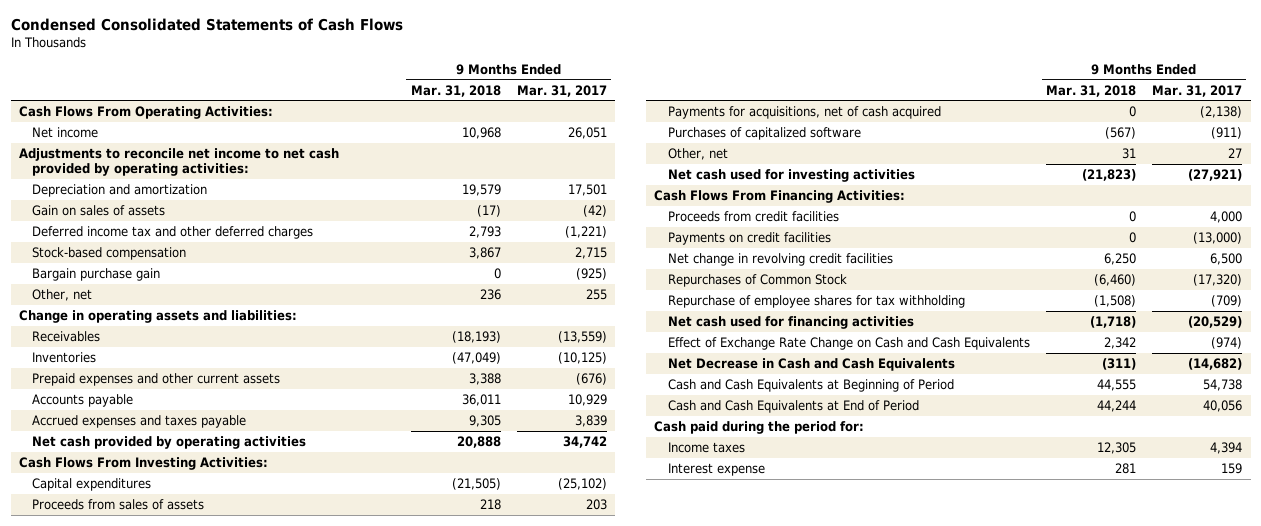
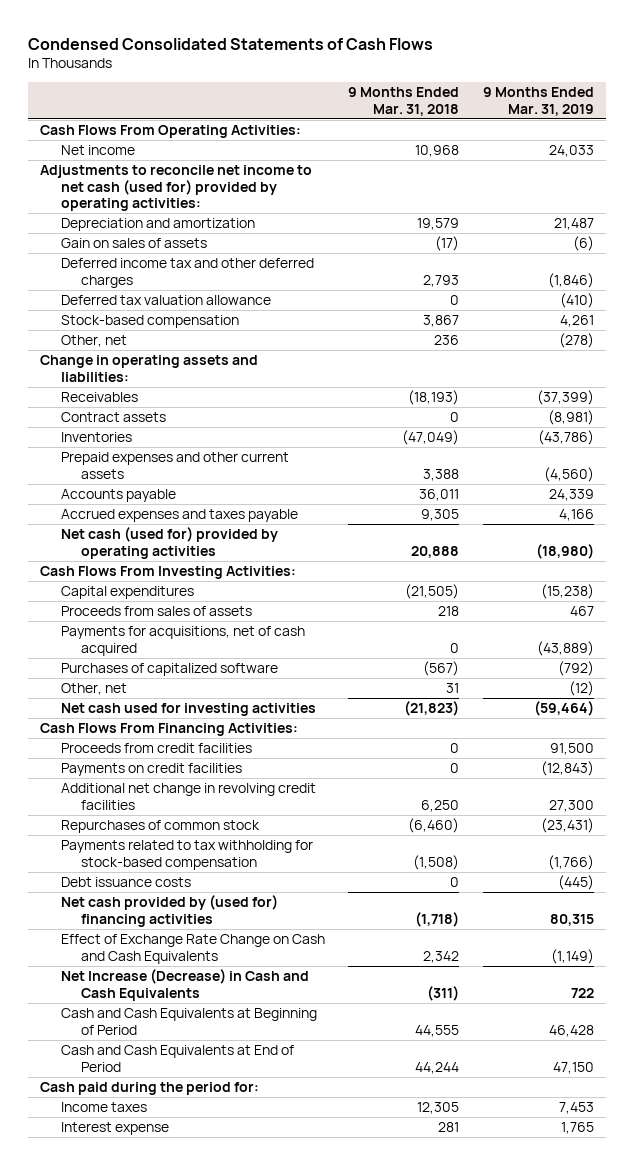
- | 9 Months Ended Mar. 31, 2018 | 9 Months Ended Mar. 31, 2017
+ | 9 Months Ended Mar. 31, 2018 | 9 Months Ended Mar. 31, 2019
- Adjustments to reconcile net income to net cash provided by operating activities:
+ Adjustments to reconcile net income to net cash (used for) provided by operating activities:
+ Deferred tax valuation allowance | 0 | (410)
- Bargain purchase gain | 0 | (925)
+ Contract assets | 0 | (8,981)
- Net cash provided by operating activities | 20,888 | 34,742
+ Net cash (used for) provided by operating activities | 20,888 | (18,980)
- Net change in revolving credit facilities | 6,250 | 6,500
- Repurchases of Common Stock | (6,460) | (17,320)
- Repurchase of employee shares for tax withholding | (1,508) | (709)
- Net cash used for financing activities | (1,718) | (20,529)
+ Additional net change in revolving credit facilities | 6,250 | 27,300
+ Repurchases of common stock | (6,460) | (23,431)
+ Payments related to tax withholding for stock-based compensation | (1,508) | (1,766)
+ Debt issuance costs | 0 | (445)
+ Net cash provided by (used for) financing activities | (1,718) | 80,315
- Net Decrease in Cash and Cash Equivalents | (311) | (14,682)
+ Net Increase (Decrease) in Cash and Cash Equivalents | (311) | 722

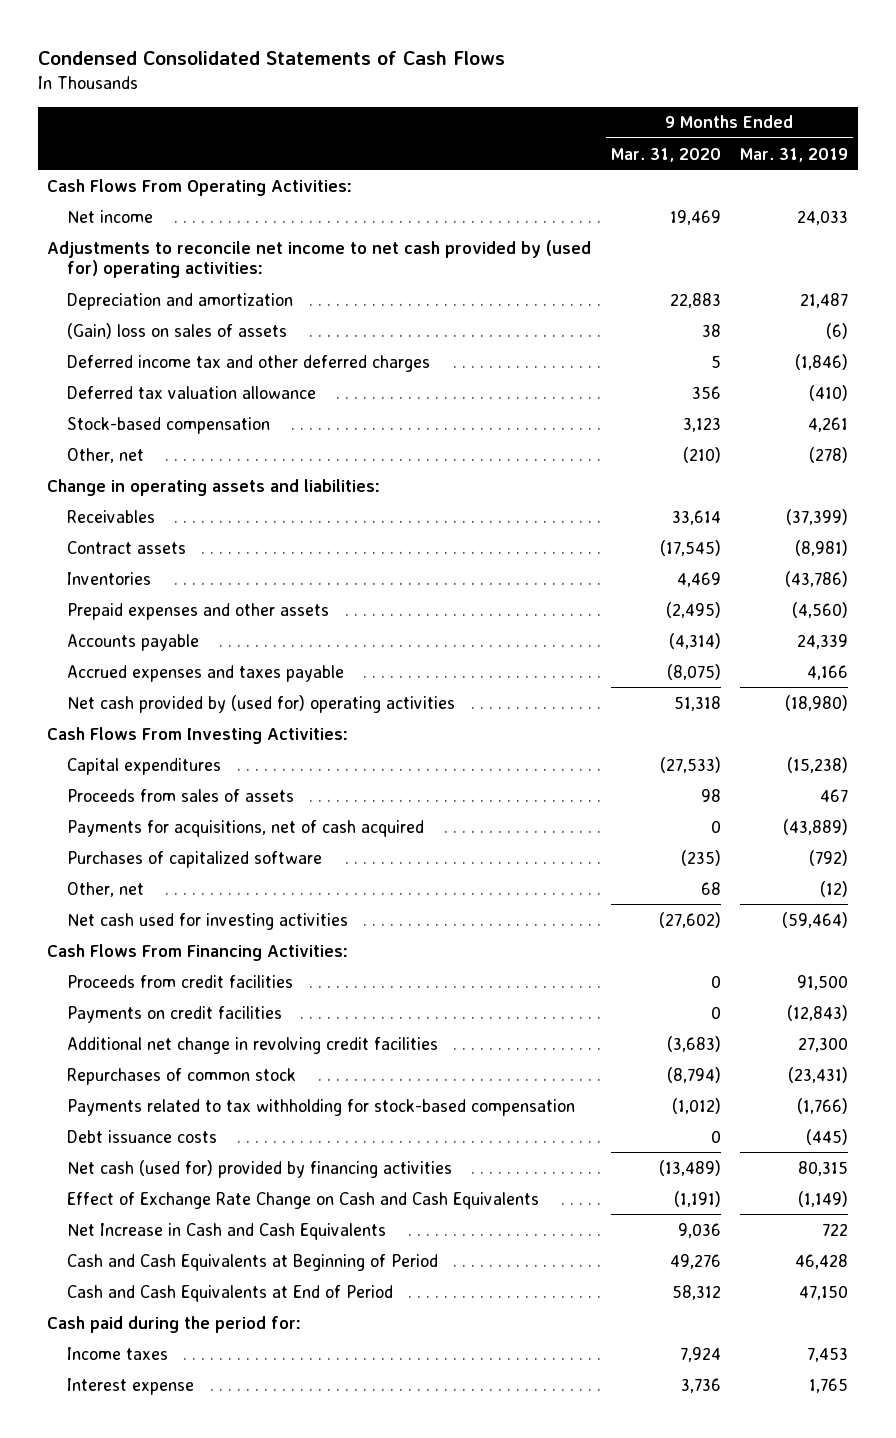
- | 9 Months Ended Mar. 31, 2018 | 9 Months Ended Mar. 31, 2019
+ | 9 Months Ended Mar. 31, 2020 | 9 Months Ended Mar. 31, 2019
- Adjustments to reconcile net income to net cash (used for) provided by operating activities:
+ Adjustments to reconcile net income to net cash provided by (used for) operating activities:
- Gain on sales of assets | (17) | (6)
+ (Gain) loss on sales of assets | 38 | (6)
- Prepaid expenses and other current assets | 3,388 | (4,560)
+ Prepaid expenses and other assets | (2,495) | (4,560)
- Net cash (used for) provided by operating activities | 20,888 | (18,980)
+ Net cash provided by (used for) operating activities | 51,318 | (18,980)
- Net cash provided by (used for) financing activities | (1,718) | 80,315
+ Net cash (used for) provided by financing activities | (13,489) | 80,315
- Net Increase (Decrease) in Cash and Cash Equivalents | (311) | 722
+ Net Increase in Cash and Cash Equivalents | 9,036 | 722

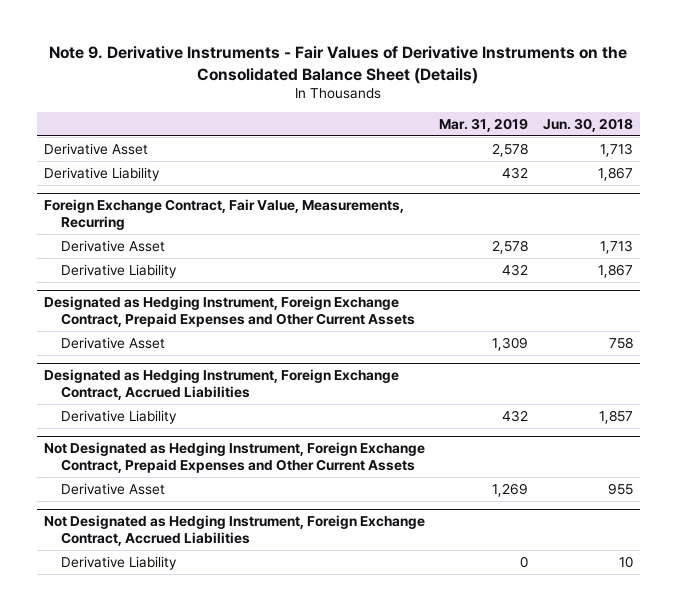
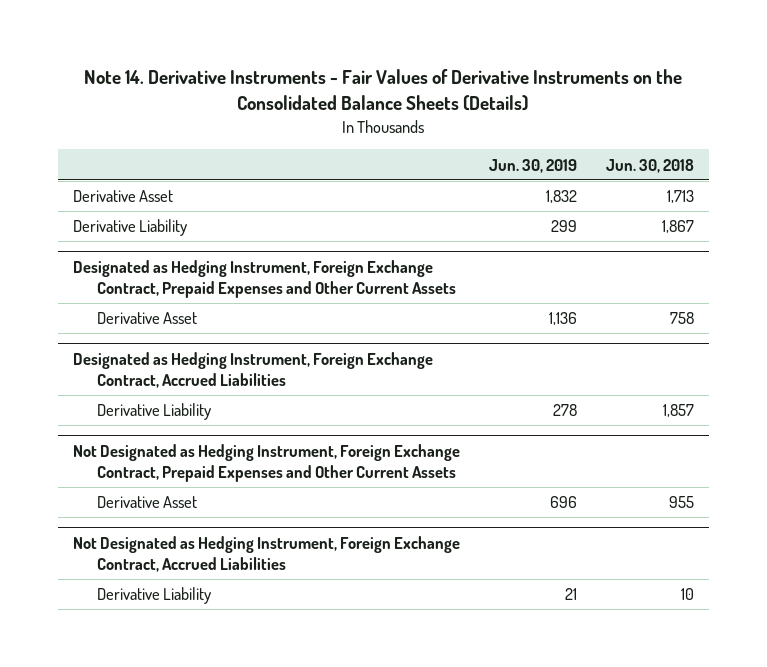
- Note 9. Derivative Instruments - Fair Values of Derivative Instruments on the Consolidated Balance Sheet (Details)
+ Note 14. Derivative Instruments - Fair Values of Derivative Instruments on the Consolidated Balance Sheets (Details)
- | Mar. 31, 2019 | Jun. 30, 2018
+ | Jun. 30, 2019 | Jun. 30, 2018
- Foreign Exchange Contract, Fair Value, Measurements, Recurring
- Derivative Asset | 2,578 | 1,713
- Derivative Liability | 432 | 1,867

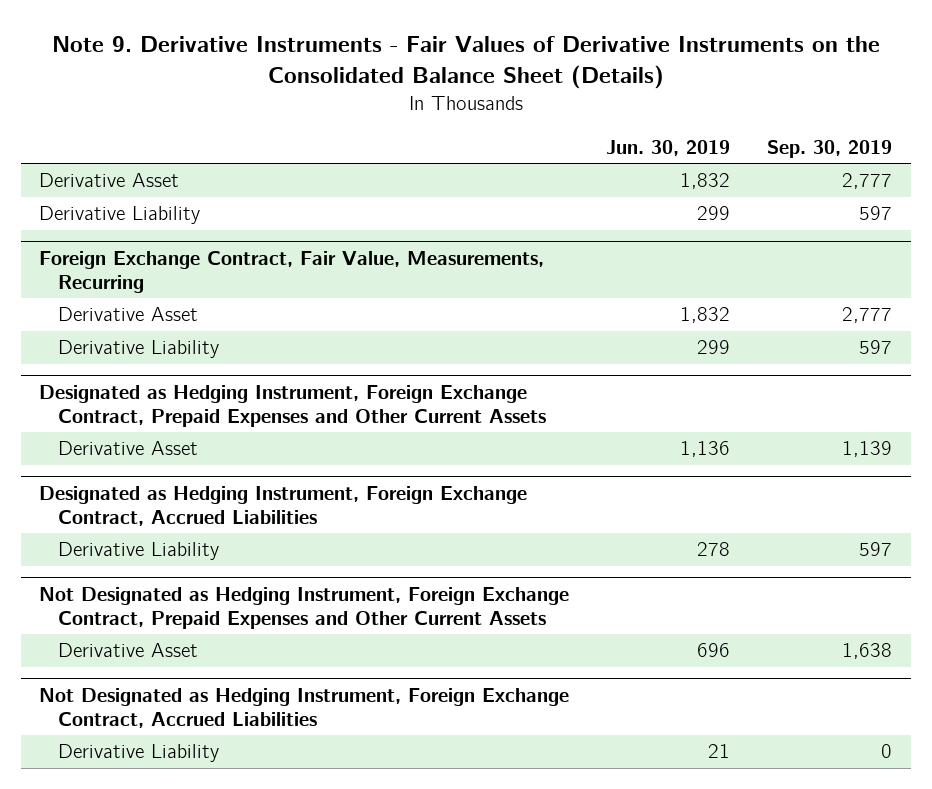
- Note 14. Derivative Instruments - Fair Values of Derivative Instruments on the Consolidated Balance Sheets (Details)
+ Note 9. Derivative Instruments - Fair Values of Derivative Instruments on the Consolidated Balance Sheet (Details)
- | Jun. 30, 2019 | Jun. 30, 2018
+ | Jun. 30, 2019 | Sep. 30, 2019
+ Foreign Exchange Contract, Fair Value, Measurements, Recurring
+ Derivative Asset | 1,832 | 2,777
+ Derivative Liability | 299 | 597

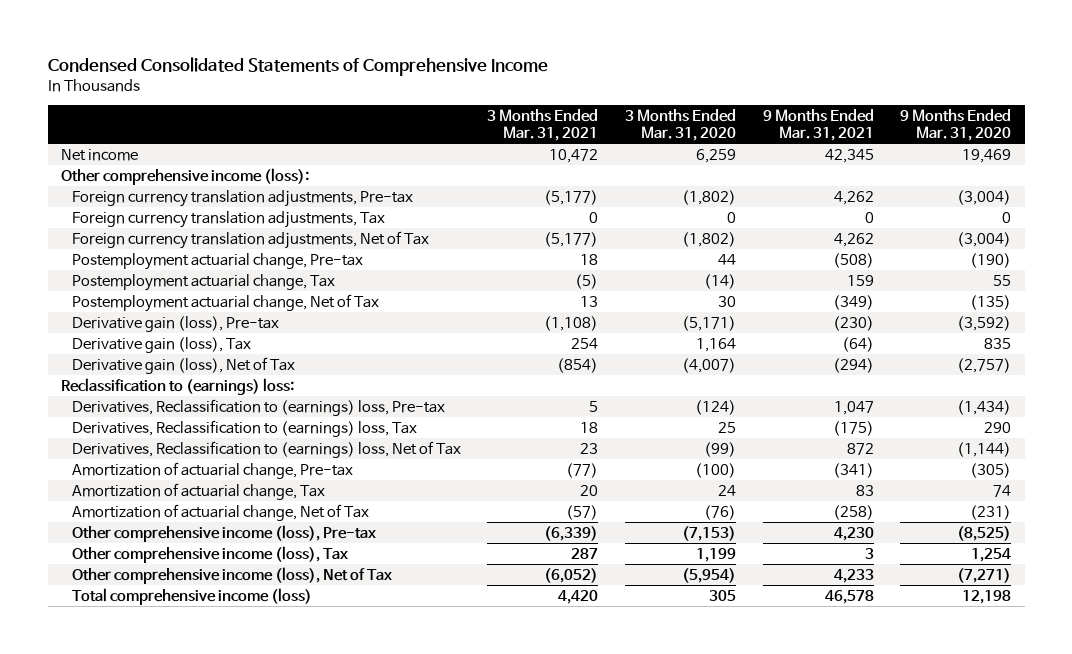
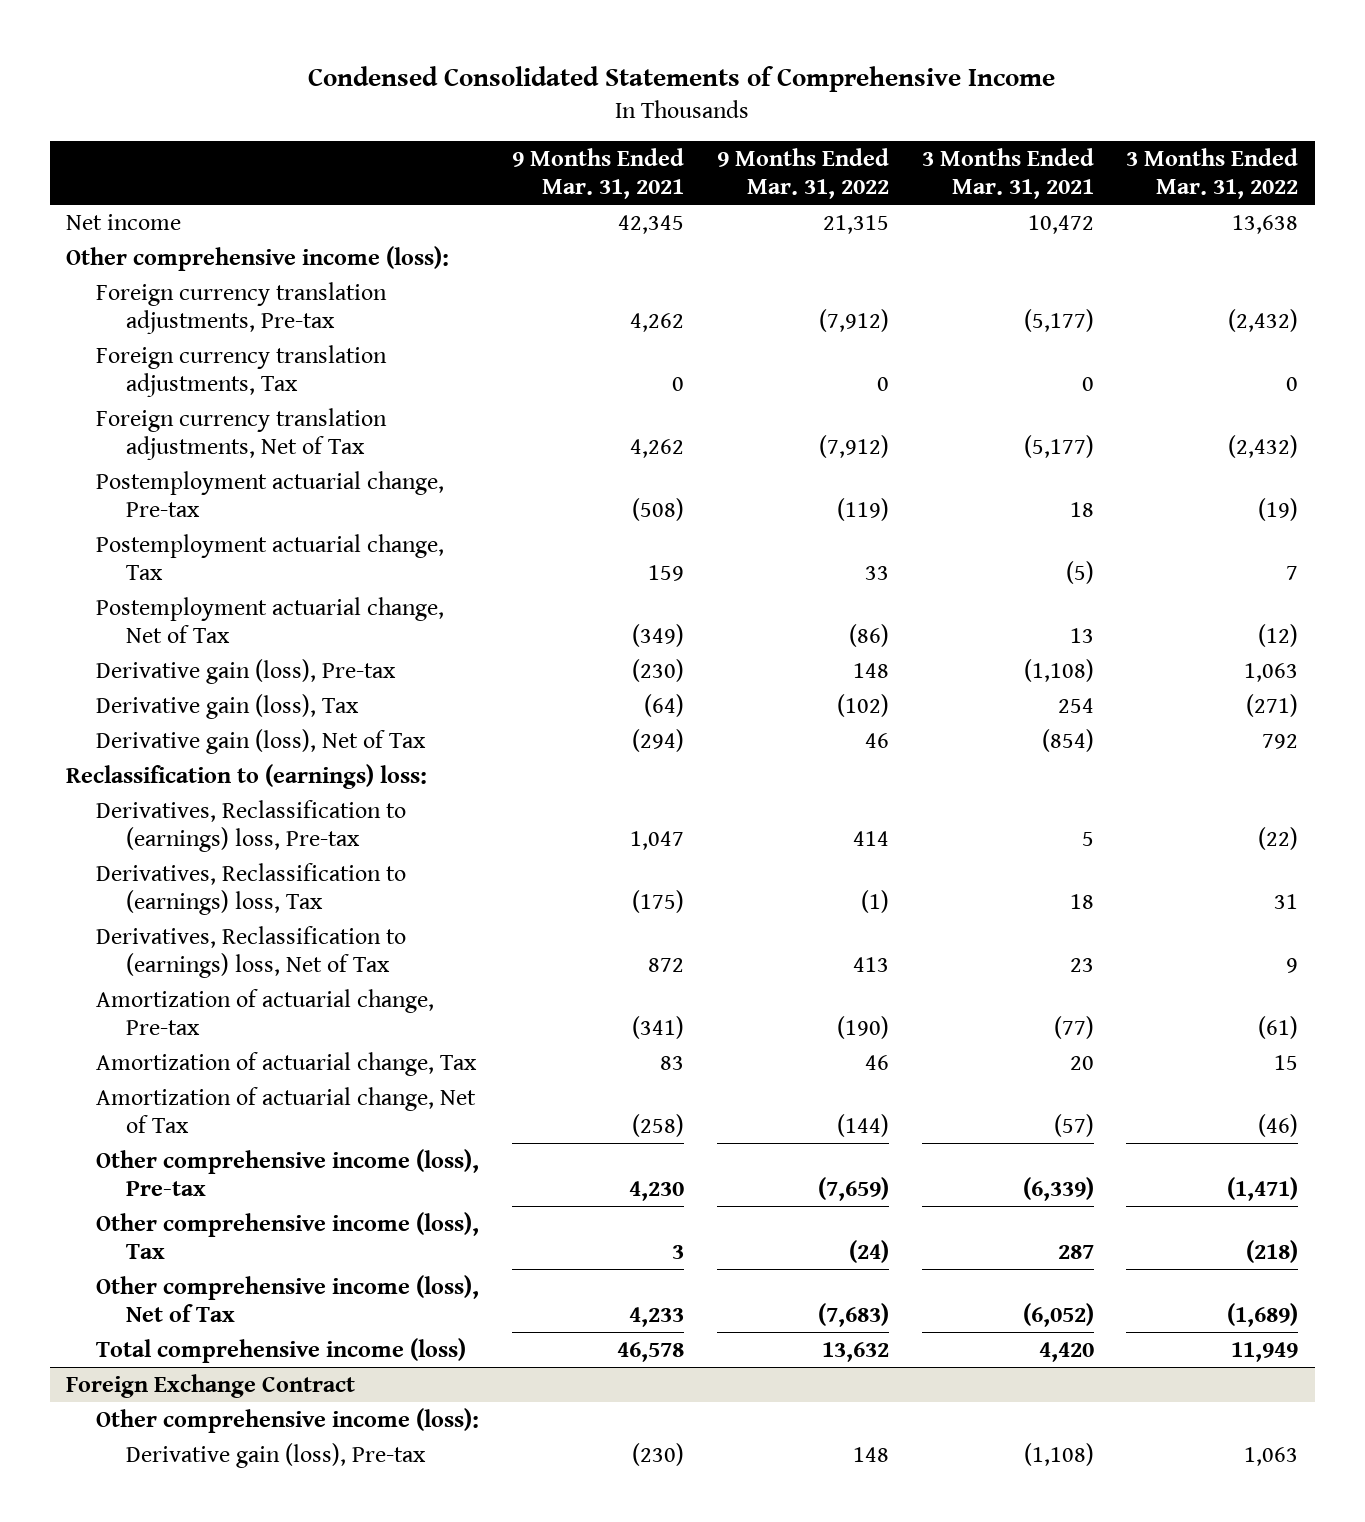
- | 3 Months Ended Mar. 31, 2021 | 3 Months Ended Mar. 31, 2020 | 9 Months Ended Mar. 31, 2021 | 9 Months Ended Mar. 31, 2020
+ | 9 Months Ended Mar. 31, 2021 | 9 Months Ended Mar. 31, 2022 | 3 Months Ended Mar. 31, 2021 | 3 Months Ended Mar. 31, 2022
+ Foreign Exchange Contract
+ Other comprehensive income (loss):
+ Derivative gain (loss), Pre-tax | (230) | 148 | (1,108) | 1,063

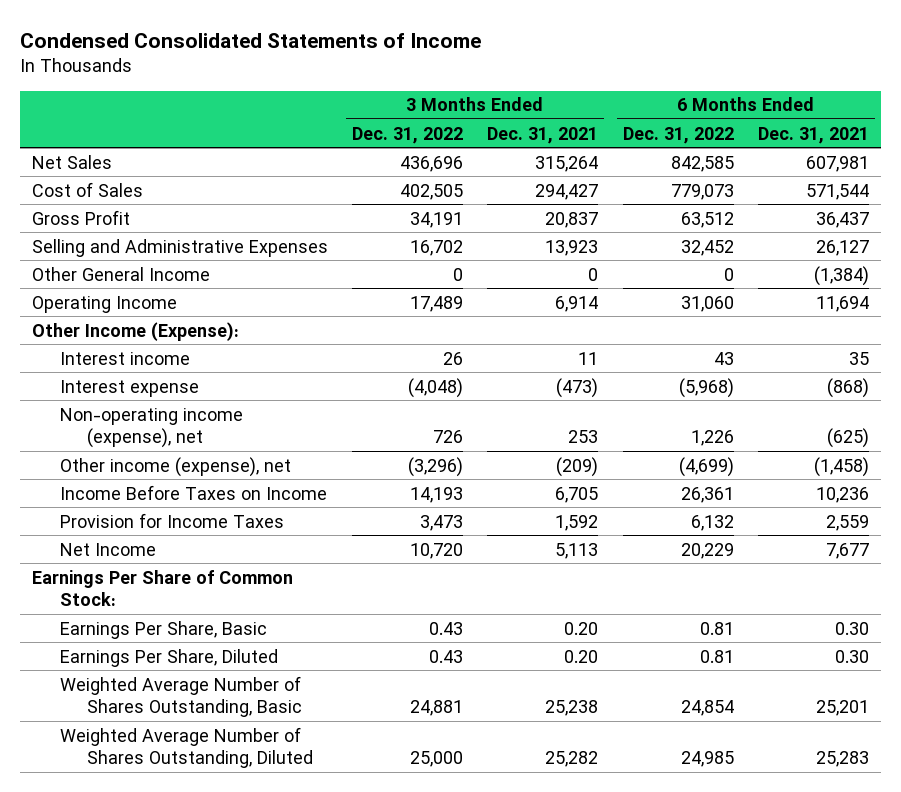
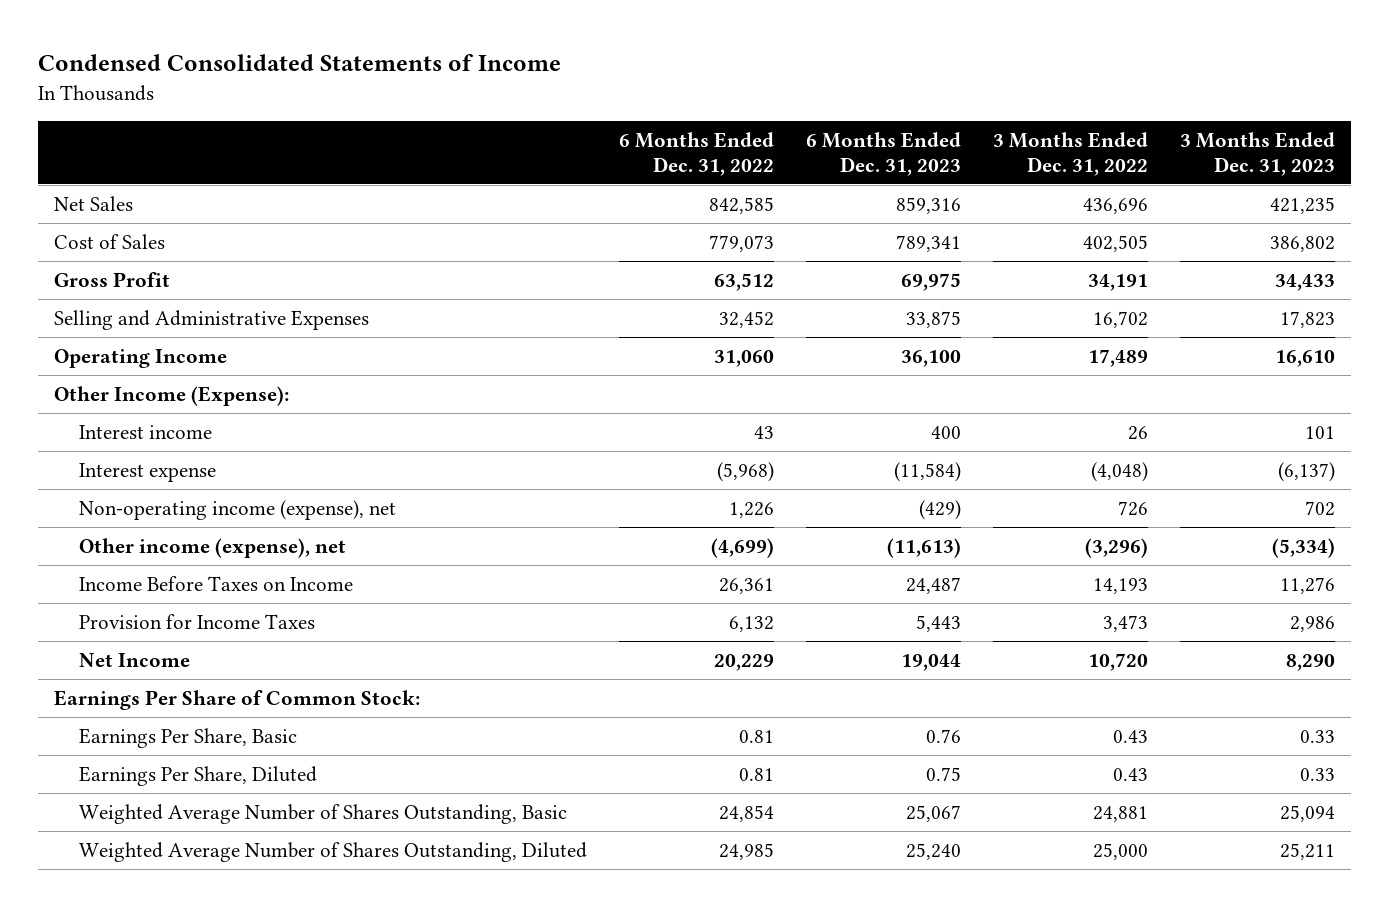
- | 3 Months Ended Dec. 31, 2022 | 3 Months Ended Dec. 31, 2021 | 6 Months Ended Dec. 31, 2022 | 6 Months Ended Dec. 31, 2021
+ | 6 Months Ended Dec. 31, 2022 | 6 Months Ended Dec. 31, 2023 | 3 Months Ended Dec. 31, 2022 | 3 Months Ended Dec. 31, 2023
- Other General Income | 0 | 0 | 0 | (1,384)

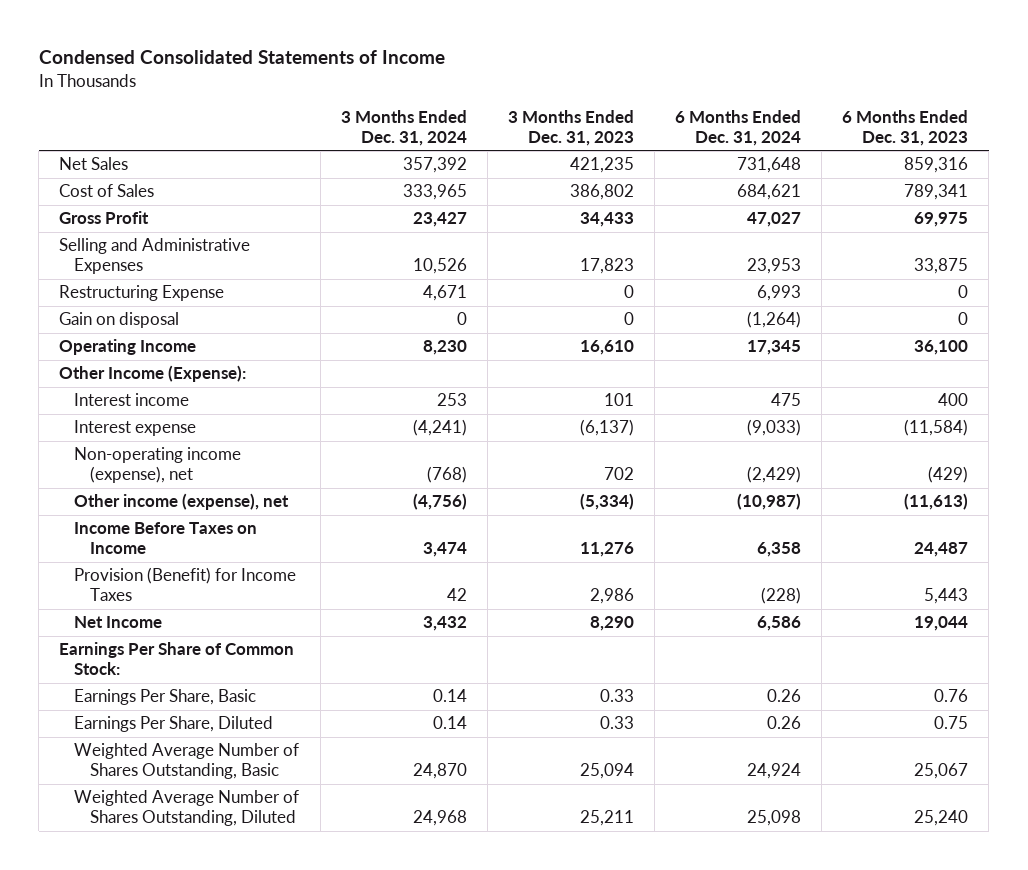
- | 6 Months Ended Dec. 31, 2022 | 6 Months Ended Dec. 31, 2023 | 3 Months Ended Dec. 31, 2022 | 3 Months Ended Dec. 31, 2023
+ | 3 Months Ended Dec. 31, 2024 | 3 Months Ended Dec. 31, 2023 | 6 Months Ended Dec. 31, 2024 | 6 Months Ended Dec. 31, 2023
+ Restructuring Expense | 4,671 | 0 | 6,993 | 0
+ Gain on disposal | 0 | 0 | (1,264) | 0
- Provision for Income Taxes | 6,132 | 5,443 | 3,473 | 2,986
+ Provision (Benefit) for Income Taxes | 42 | 2,986 | (228) | 5,443

